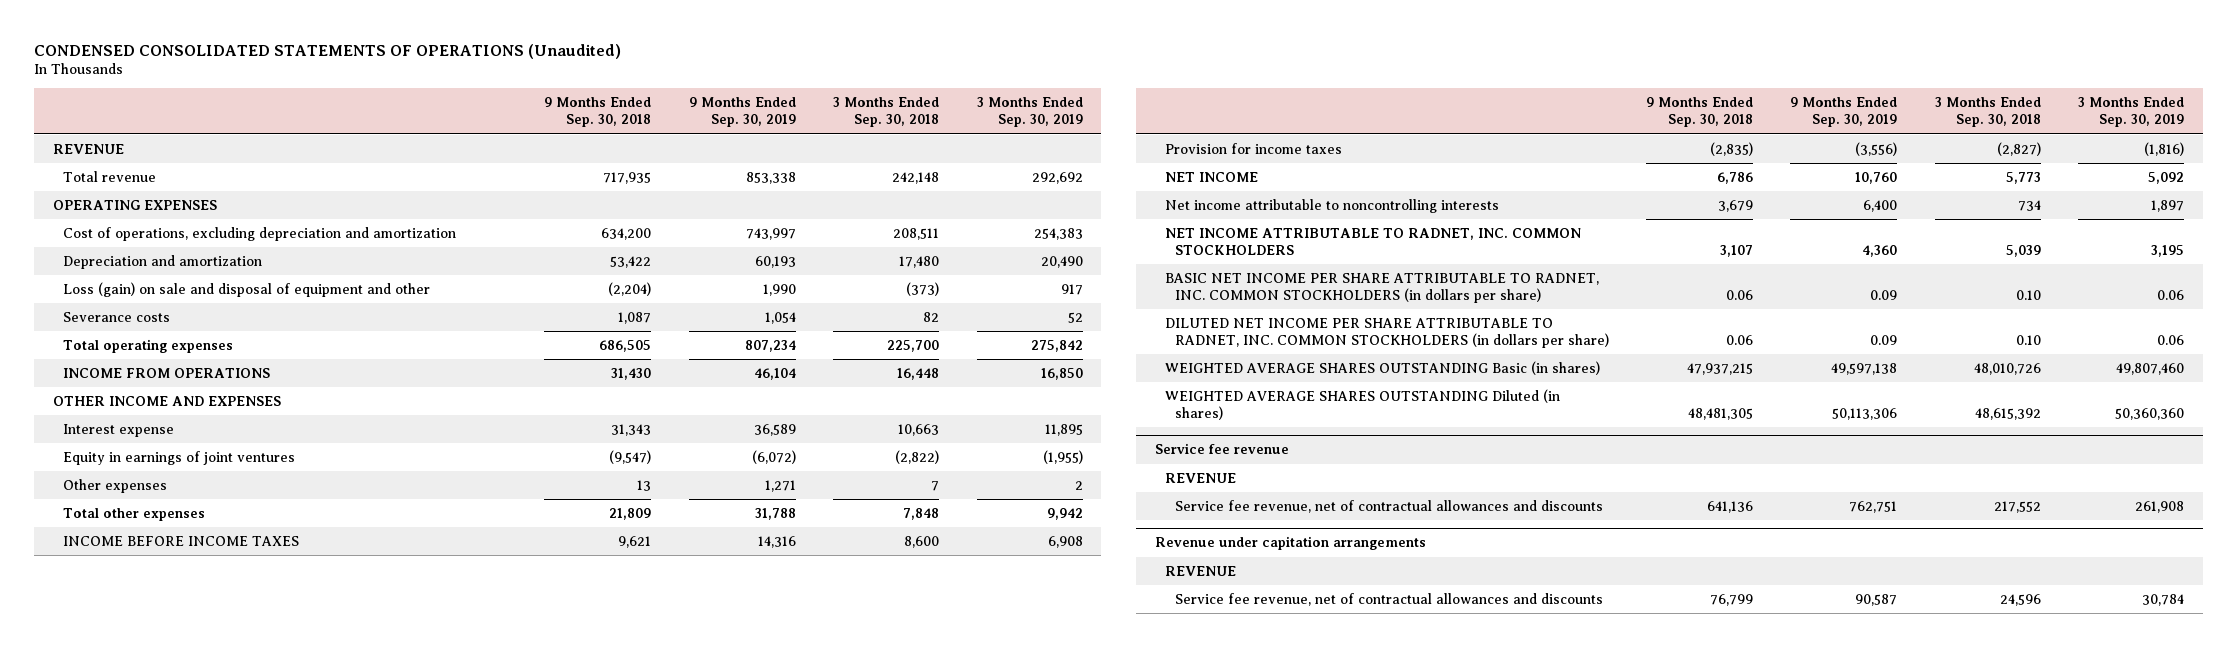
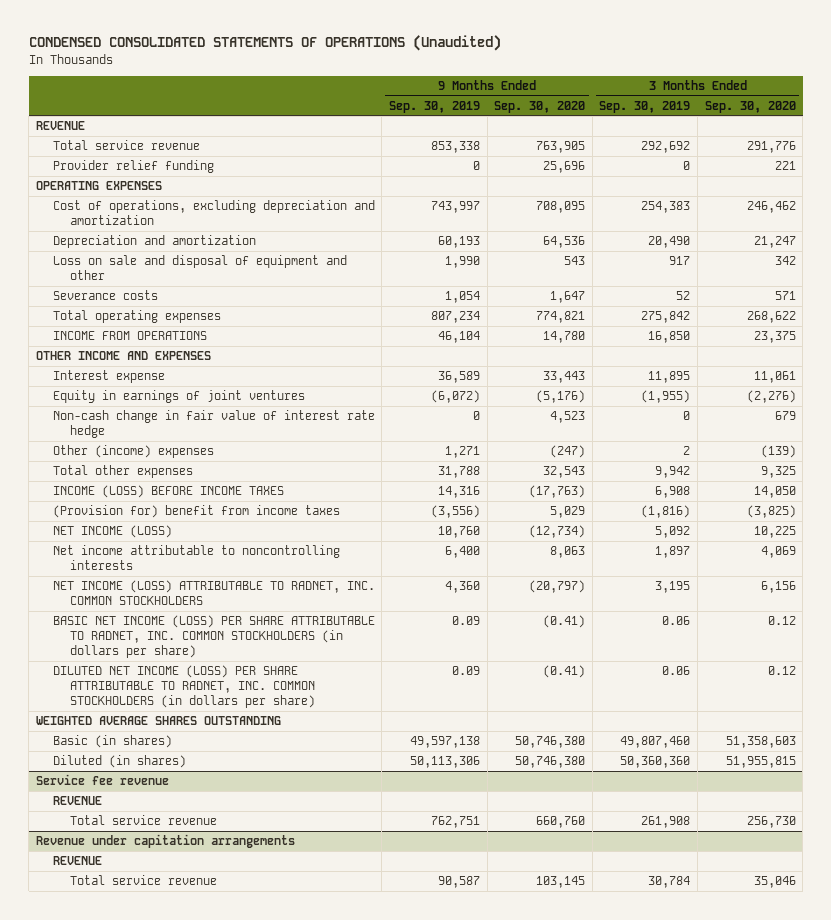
- | 9 Months Ended Sep. 30, 2018 | 9 Months Ended Sep. 30, 2019 | 3 Months Ended Sep. 30, 2018 | 3 Months Ended Sep. 30, 2019
+ | 9 Months Ended Sep. 30, 2019 | 9 Months Ended Sep. 30, 2020 | 3 Months Ended Sep. 30, 2019 | 3 Months Ended Sep. 30, 2020
- Total revenue | 717,935 | 853,338 | 242,148 | 292,692
+ Total service revenue | 853,338 | 763,905 | 292,692 | 291,776
+ Provider relief funding | 0 | 25,696 | 0 | 221
- Loss (gain) on sale and disposal of equipment and other | (2,204) | 1,990 | (373) | 917
+ Loss on sale and disposal of equipment and other | 1,990 | 543 | 917 | 342
- Other expenses | 13 | 1,271 | 7 | 2
+ Non-cash change in fair value of interest rate hedge | 0 | 4,523 | 0 | 679
+ Other (income) expenses | 1,271 | (247) | 2 | (139)
- INCOME BEFORE INCOME TAXES | 9,621 | 14,316 | 8,600 | 6,908
- Provision for income taxes | (2,835) | (3,556) | (2,827) | (1,816)
- NET INCOME | 6,786 | 10,760 | 5,773 | 5,092
+ INCOME (LOSS) BEFORE INCOME TAXES | 14,316 | (17,763) | 6,908 | 14,050
+ (Provision for) benefit from income taxes | (3,556) | 5,029 | (1,816) | (3,825)
+ NET INCOME (LOSS) | 10,760 | (12,734) | 5,092 | 10,225
- NET INCOME ATTRIBUTABLE TO RADNET, INC. COMMON STOCKHOLDERS | 3,107 | 4,360 | 5,039 | 3,195
- BASIC NET INCOME PER SHARE ATTRIBUTABLE TO RADNET, INC. COMMON STOCKHOLDERS (in dollars per share) | 0.06 | 0.09 | 0.10 | 0.06
- DILUTED NET INCOME PER SHARE ATTRIBUTABLE TO RADNET, INC. COMMON STOCKHOLDERS (in dollars per share) | 0.06 | 0.09 | 0.10 | 0.06
- WEIGHTED AVERAGE SHARES OUTSTANDING Basic (in shares) | 47,937,215 | 49,597,138 | 48,010,726 | 49,807,460
- WEIGHTED AVERAGE SHARES OUTSTANDING Diluted (in shares) | 48,481,305 | 50,113,306 | 48,615,392 | 50,360,360
+ NET INCOME (LOSS) ATTRIBUTABLE TO RADNET, INC. COMMON STOCKHOLDERS | 4,360 | (20,797) | 3,195 | 6,156
+ BASIC NET INCOME (LOSS) PER SHARE ATTRIBUTABLE TO RADNET, INC. COMMON STOCKHOLDERS (in dollars per share) | 0.09 | (0.41) | 0.06 | 0.12
+ DILUTED NET INCOME (LOSS) PER SHARE ATTRIBUTABLE TO RADNET, INC. COMMON STOCKHOLDERS (in dollars per share) | 0.09 | (0.41) | 0.06 | 0.12
+ WEIGHTED AVERAGE SHARES OUTSTANDING
+ Basic (in shares) | 49,597,138 | 50,746,380 | 49,807,460 | 51,358,603
+ Diluted (in shares) | 50,113,306 | 50,746,380 | 50,360,360 | 51,955,815
@ Service fee revenue
- Service fee revenue, net of contractual allowances and discounts | 641,136 | 762,751 | 217,552 | 261,908
+ Total service revenue | 762,751 | 660,760 | 261,908 | 256,730
@ Revenue under capitation arrangements
- Service fee revenue, net of contractual allowances and discounts | 76,799 | 90,587 | 24,596 | 30,784
+ Total service revenue | 90,587 | 103,145 | 30,784 | 35,046

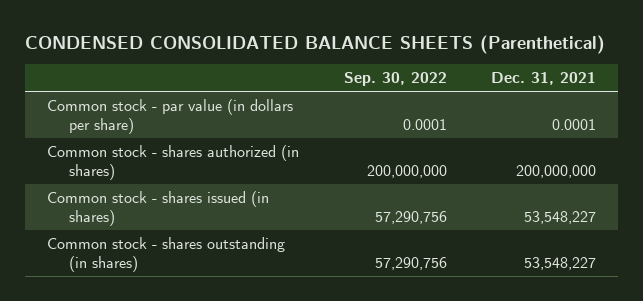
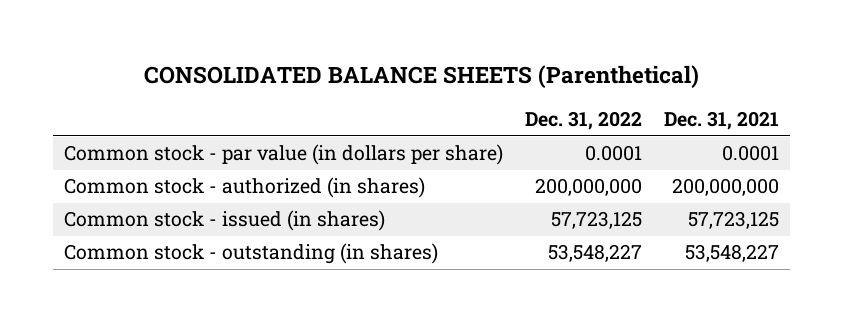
- CONDENSED CONSOLIDATED BALANCE SHEETS (Parenthetical)
+ CONSOLIDATED BALANCE SHEETS (Parenthetical)
- | Sep. 30, 2022 | Dec. 31, 2021
+ | Dec. 31, 2022 | Dec. 31, 2021
- Common stock - shares authorized (in shares) | 200,000,000 | 200,000,000
- Common stock - shares issued (in shares) | 57,290,756 | 53,548,227
- Common stock - shares outstanding (in shares) | 57,290,756 | 53,548,227
+ Common stock - authorized (in shares) | 200,000,000 | 200,000,000
+ Common stock - issued (in shares) | 57,723,125 | 57,723,125
+ Common stock - outstanding (in shares) | 53,548,227 | 53,548,227

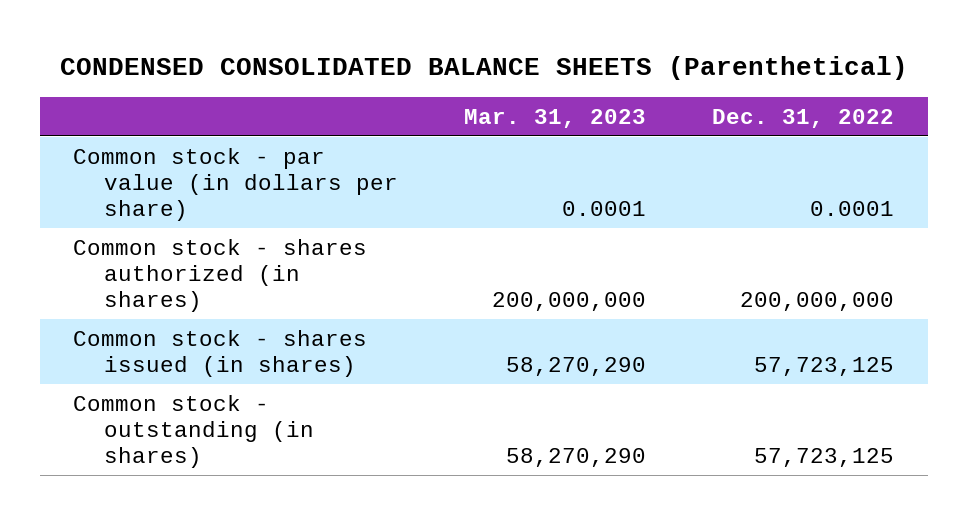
- CONSOLIDATED BALANCE SHEETS (Parenthetical)
+ CONDENSED CONSOLIDATED BALANCE SHEETS (Parenthetical)
- | Dec. 31, 2022 | Dec. 31, 2021
+ | Mar. 31, 2023 | Dec. 31, 2022
- Common stock - authorized (in shares) | 200,000,000 | 200,000,000
- Common stock - issued (in shares) | 57,723,125 | 57,723,125
- Common stock - outstanding (in shares) | 53,548,227 | 53,548,227
+ Common stock - shares authorized (in shares) | 200,000,000 | 200,000,000
+ Common stock - shares issued (in shares) | 58,270,290 | 57,723,125
+ Common stock - outstanding (in shares) | 58,270,290 | 57,723,125

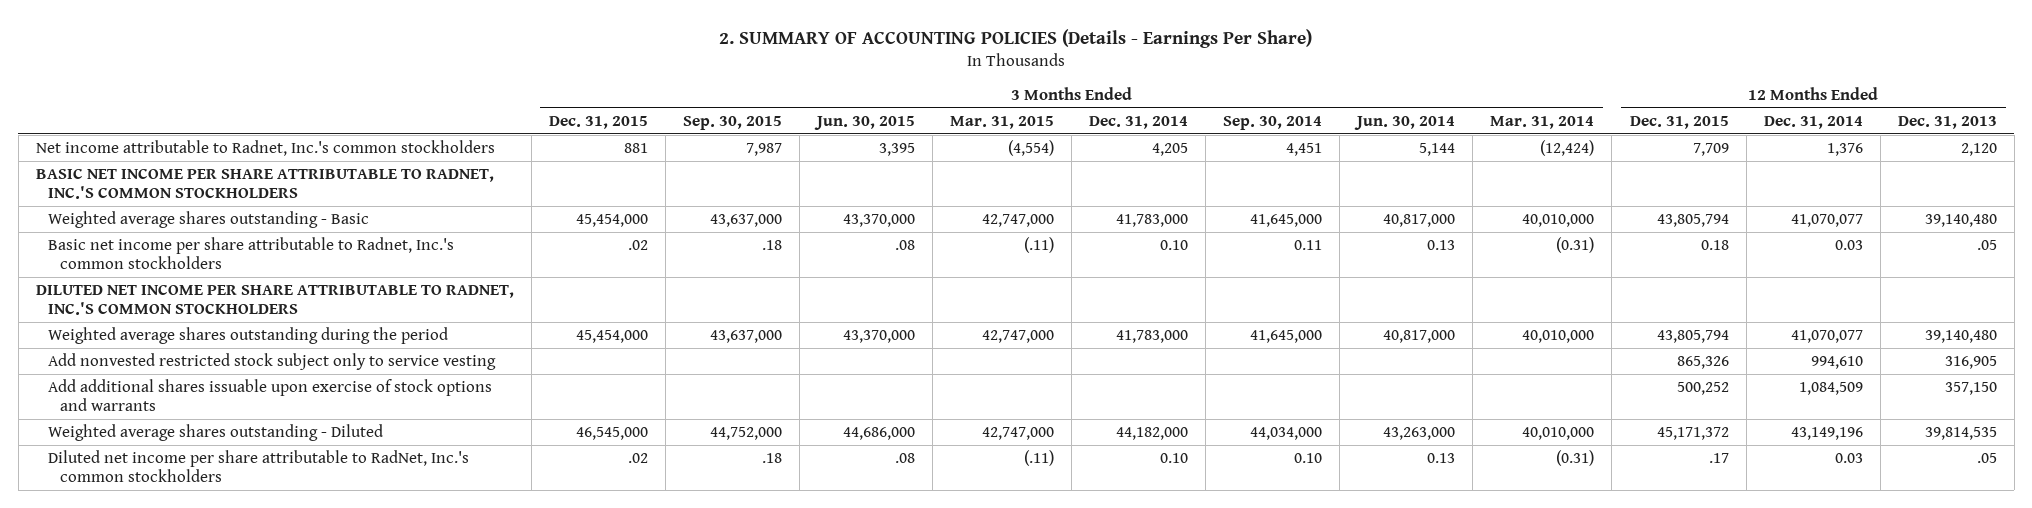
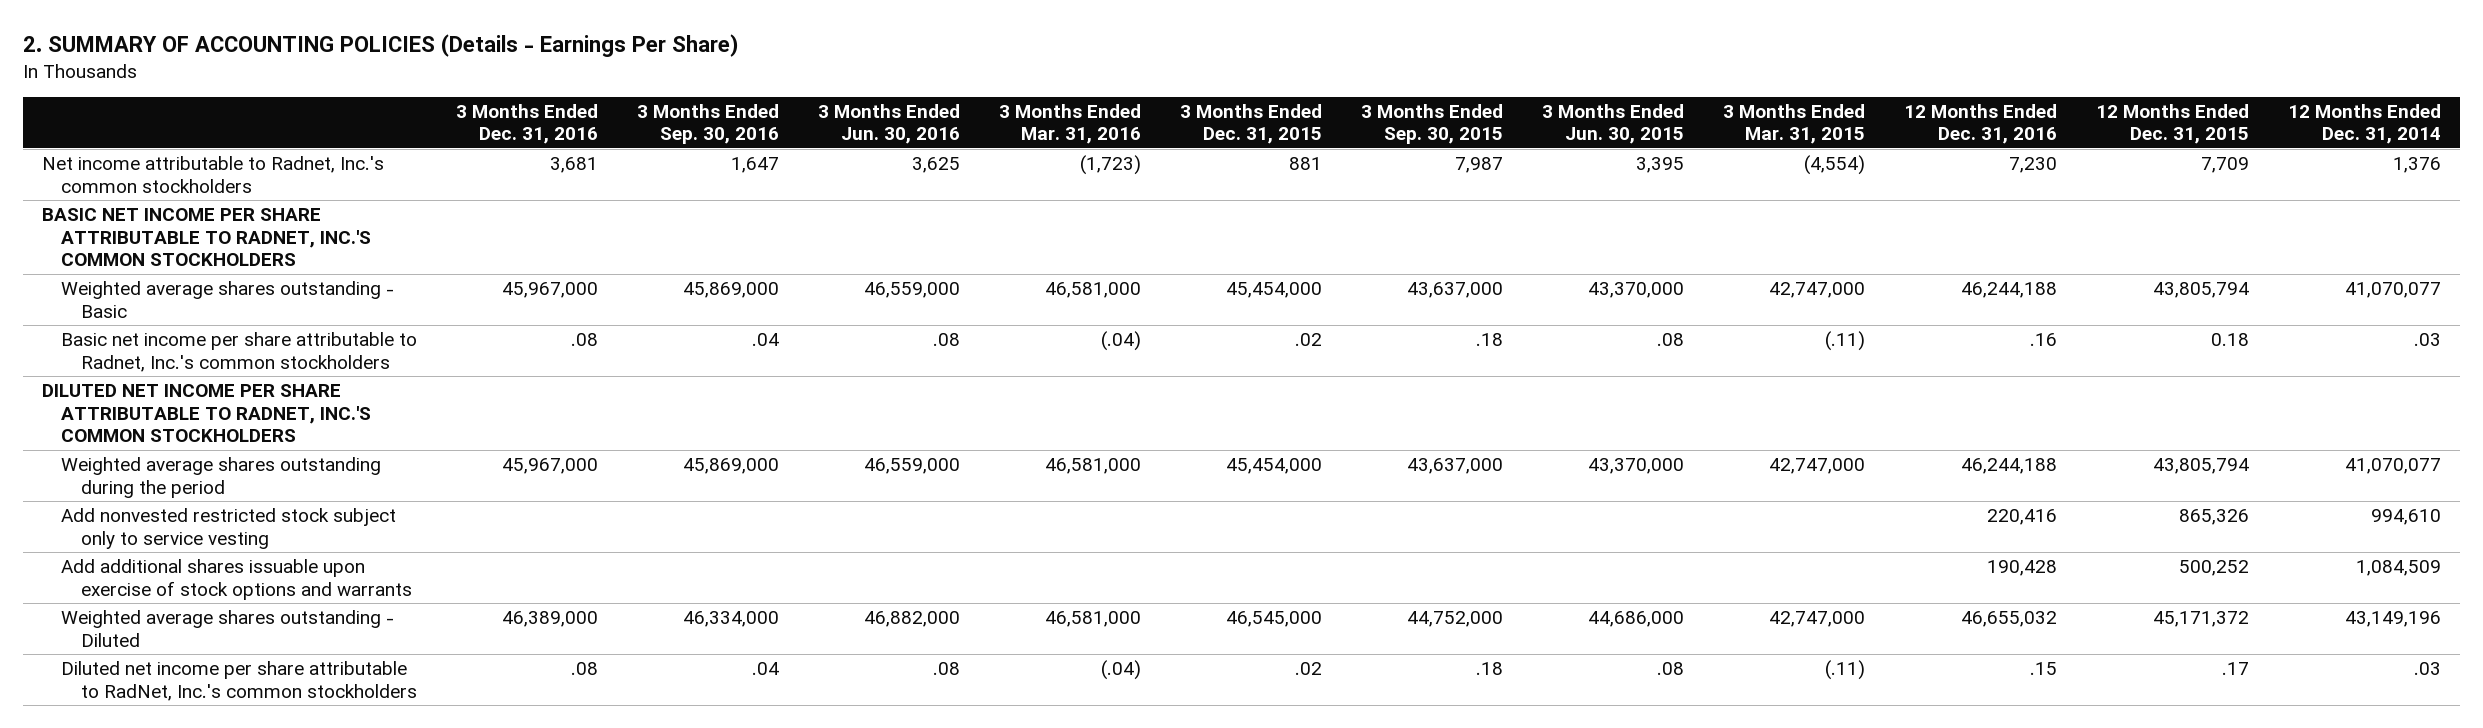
- | 3 Months Ended Dec. 31, 2015 | 3 Months Ended Sep. 30, 2015 | 3 Months Ended Jun. 30, 2015 | 3 Months Ended Mar. 31, 2015 | 3 Months Ended Dec. 31, 2014 | 3 Months Ended Sep. 30, 2014 | 3 Months Ended Jun. 30, 2014 | 3 Months Ended Mar. 31, 2014 | 12 Months Ended Dec. 31, 2015 | 12 Months Ended Dec. 31, 2014 | 12 Months Ended Dec. 31, 2013
+ | 3 Months Ended Dec. 31, 2016 | 3 Months Ended Sep. 30, 2016 | 3 Months Ended Jun. 30, 2016 | 3 Months Ended Mar. 31, 2016 | 3 Months Ended Dec. 31, 2015 | 3 Months Ended Sep. 30, 2015 | 3 Months Ended Jun. 30, 2015 | 3 Months Ended Mar. 31, 2015 | 12 Months Ended Dec. 31, 2016 | 12 Months Ended Dec. 31, 2015 | 12 Months Ended Dec. 31, 2014
- Basic net income per share attributable to Radnet, Inc.'s common stockholders | .02 | .18 | .08 | (.11) | 0.10 | 0.11 | 0.13 | (0.31) | 0.18 | 0.03 | .05
+ Basic net income per share attributable to Radnet, Inc.'s common stockholders | .08 | .04 | .08 | (.04) | .02 | .18 | .08 | (.11) | .16 | 0.18 | .03
- Diluted net income per share attributable to RadNet, Inc.'s common stockholders | .02 | .18 | .08 | (.11) | 0.10 | 0.10 | 0.13 | (0.31) | .17 | 0.03 | .05
+ Diluted net income per share attributable to RadNet, Inc.'s common stockholders | .08 | .04 | .08 | (.04) | .02 | .18 | .08 | (.11) | .15 | .17 | .03

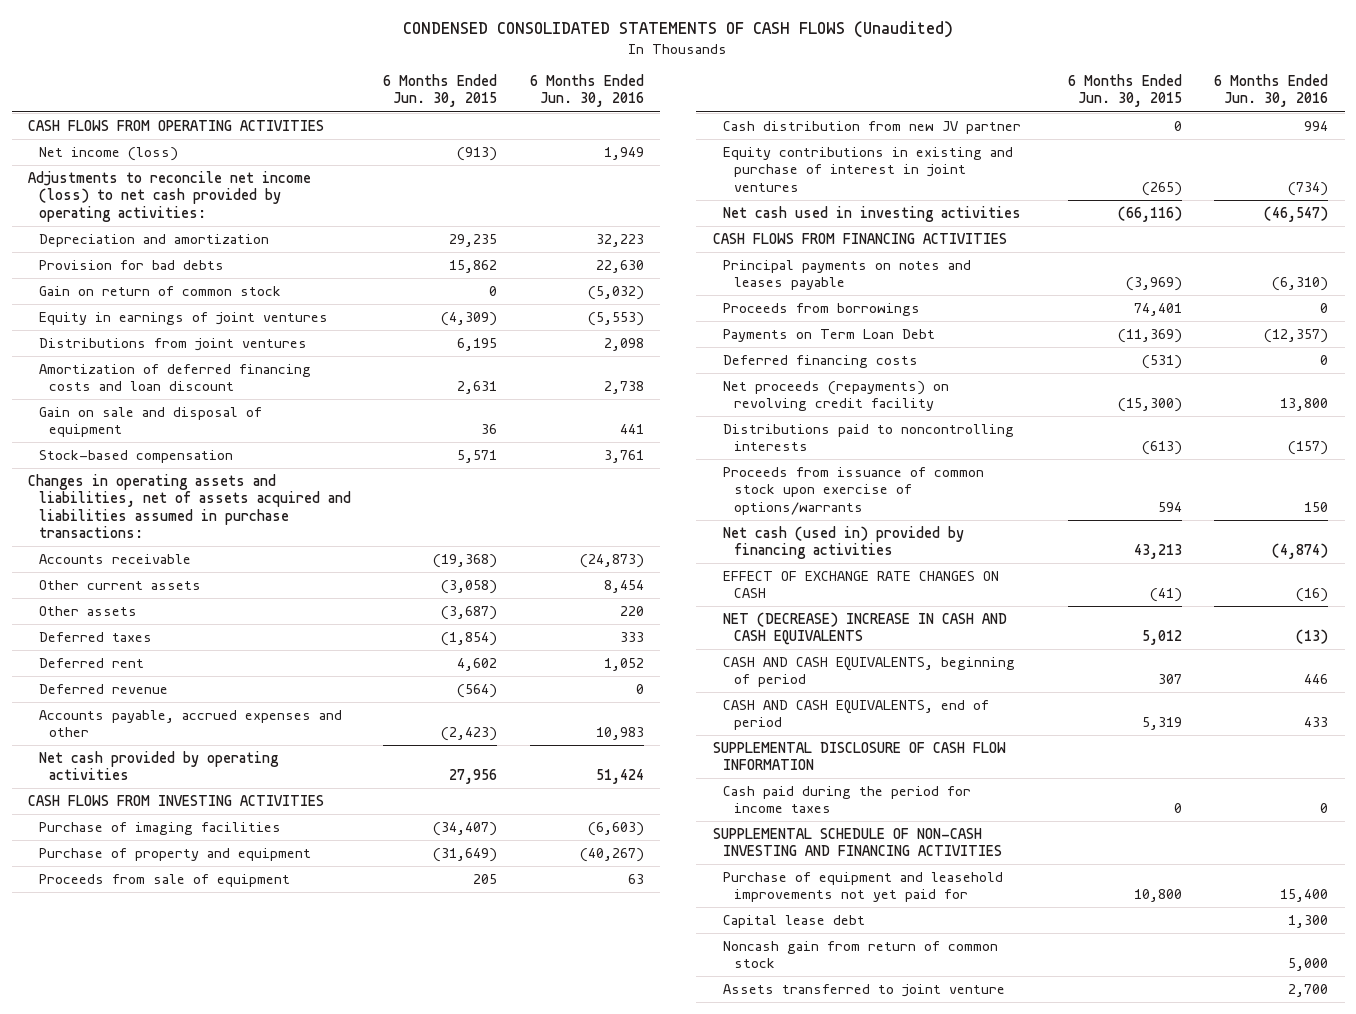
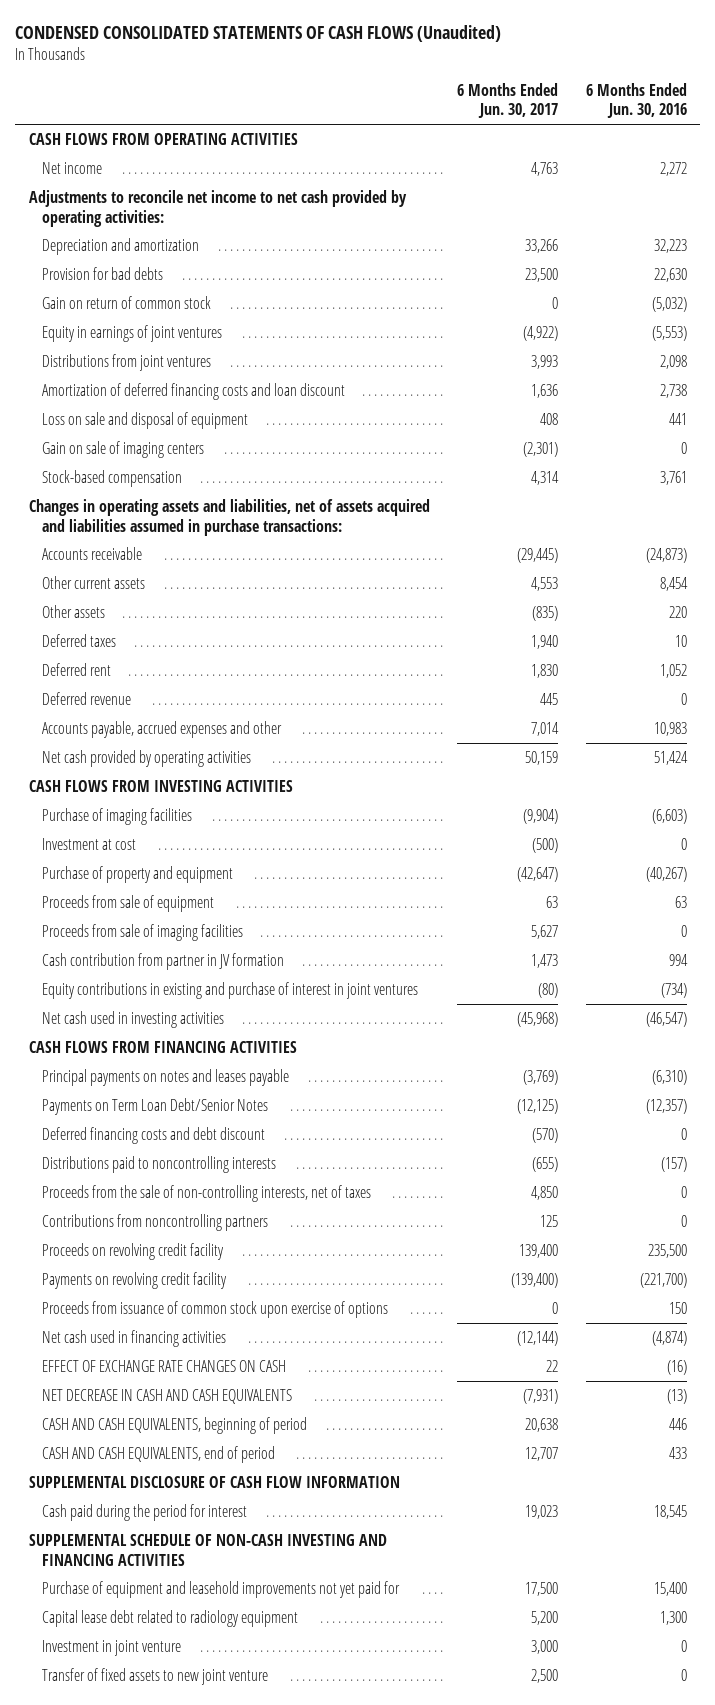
- | 6 Months Ended Jun. 30, 2015 | 6 Months Ended Jun. 30, 2016
+ | 6 Months Ended Jun. 30, 2017 | 6 Months Ended Jun. 30, 2016
- Net income (loss) | (913) | 1,949
- Adjustments to reconcile net income (loss) to net cash provided by operating activities:
+ Net income | 4,763 | 2,272
+ Adjustments to reconcile net income to net cash provided by operating activities:
- Gain on sale and disposal of equipment | 36 | 441
+ Loss on sale and disposal of equipment | 408 | 441
+ Gain on sale of imaging centers | (2,301) | 0
- Deferred taxes | (1,854) | 333
+ Deferred taxes | 1,940 | 10
+ Investment at cost | (500) | 0
- Cash distribution from new JV partner | 0 | 994
+ Proceeds from sale of imaging facilities | 5,627 | 0
+ Cash contribution from partner in JV formation | 1,473 | 994
- Proceeds from borrowings | 74,401 | 0
- Payments on Term Loan Debt | (11,369) | (12,357)
- Deferred financing costs | (531) | 0
- Net proceeds (repayments) on revolving credit facility | (15,300) | 13,800
+ Payments on Term Loan Debt/Senior Notes | (12,125) | (12,357)
+ Deferred financing costs and debt discount | (570) | 0
- Proceeds from issuance of common stock upon exercise of options/warrants | 594 | 150
- Net cash (used in) provided by financing activities | 43,213 | (4,874)
+ Proceeds from the sale of non-controlling interests, net of taxes | 4,850 | 0
+ Contributions from noncontrolling partners | 125 | 0
+ Proceeds on revolving credit facility | 139,400 | 235,500
+ Payments on revolving credit facility | (139,400) | (221,700)
+ Proceeds from issuance of common stock upon exercise of options | 0 | 150
+ Net cash used in financing activities | (12,144) | (4,874)
- NET (DECREASE) INCREASE IN CASH AND CASH EQUIVALENTS | 5,012 | (13)
+ NET DECREASE IN CASH AND CASH EQUIVALENTS | (7,931) | (13)
- Cash paid during the period for income taxes | 0 | 0
+ Cash paid during the period for interest | 19,023 | 18,545
- Capital lease debt | | 1,300
- Noncash gain from return of common stock | | 5,000
- Assets transferred to joint venture | | 2,700
+ Capital lease debt related to radiology equipment | 5,200 | 1,300
+ Investment in joint venture | 3,000 | 0
+ Transfer of fixed assets to new joint venture | 2,500 | 0

